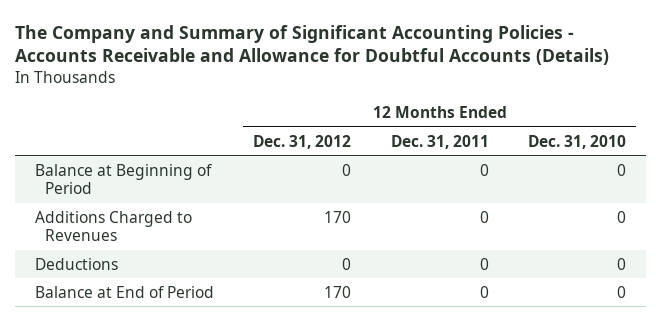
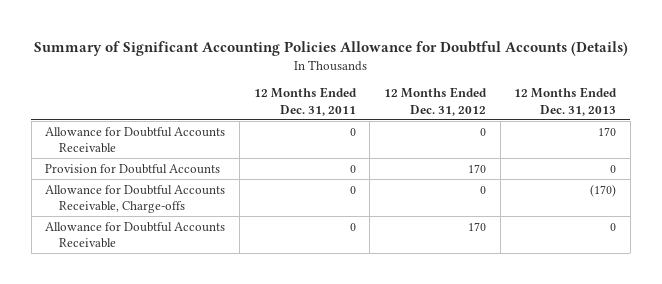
- The Company and Summary of Significant Accounting Policies - Accounts Receivable and Allowance for Doubtful Accounts (Details)
+ Summary of Significant Accounting Policies Allowance for Doubtful Accounts (Details)
- | 12 Months Ended Dec. 31, 2012 | 12 Months Ended Dec. 31, 2011 | 12 Months Ended Dec. 31, 2010
+ | 12 Months Ended Dec. 31, 2011 | 12 Months Ended Dec. 31, 2012 | 12 Months Ended Dec. 31, 2013
- Balance at Beginning of Period | 0 | 0 | 0
- Additions Charged to Revenues | 170 | 0 | 0
- Deductions | 0 | 0 | 0
- Balance at End of Period | 170 | 0 | 0
+ Allowance for Doubtful Accounts Receivable | 0 | 0 | 170
+ Provision for Doubtful Accounts | 0 | 170 | 0
+ Allowance for Doubtful Accounts Receivable, Charge-offs | 0 | 0 | (170)
+ Allowance for Doubtful Accounts Receivable | 0 | 170 | 0

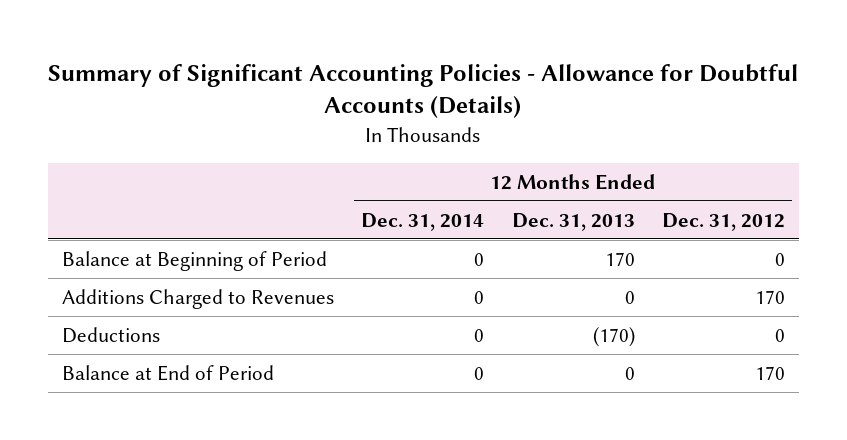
- Summary of Significant Accounting Policies Allowance for Doubtful Accounts (Details)
+ Summary of Significant Accounting Policies - Allowance for Doubtful Accounts (Details)
- | 12 Months Ended Dec. 31, 2011 | 12 Months Ended Dec. 31, 2012 | 12 Months Ended Dec. 31, 2013
+ | 12 Months Ended Dec. 31, 2014 | 12 Months Ended Dec. 31, 2013 | 12 Months Ended Dec. 31, 2012
- Allowance for Doubtful Accounts Receivable | 0 | 0 | 170
- Provision for Doubtful Accounts | 0 | 170 | 0
- Allowance for Doubtful Accounts Receivable, Charge-offs | 0 | 0 | (170)
- Allowance for Doubtful Accounts Receivable | 0 | 170 | 0
+ Balance at Beginning of Period | 0 | 170 | 0
+ Additions Charged to Revenues | 0 | 0 | 170
+ Deductions | 0 | (170) | 0
+ Balance at End of Period | 0 | 0 | 170

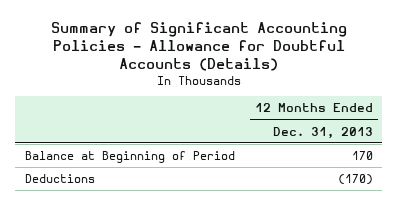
- | 12 Months Ended Dec. 31, 2014 | 12 Months Ended Dec. 31, 2013 | 12 Months Ended Dec. 31, 2012
+ | 12 Months Ended Dec. 31, 2013
- Additions Charged to Revenues | 0 | 0 | 170
- Balance at End of Period | 0 | 0 | 170

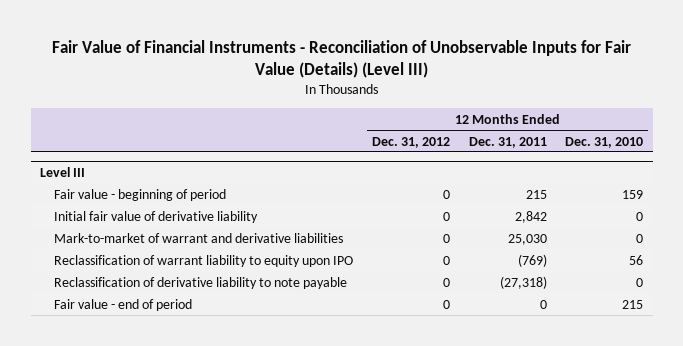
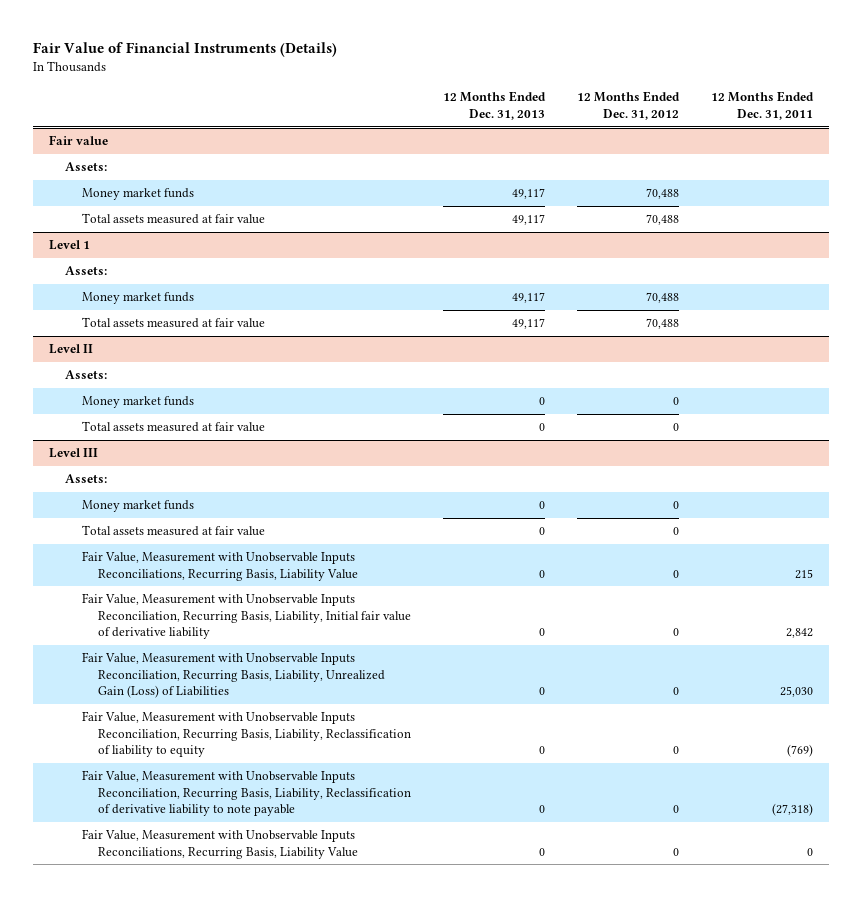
- Fair Value of Financial Instruments - Reconciliation of Unobservable Inputs for Fair Value (Details) (Level III)
+ Fair Value of Financial Instruments (Details)
- | 12 Months Ended Dec. 31, 2012 | 12 Months Ended Dec. 31, 2011 | 12 Months Ended Dec. 31, 2010
+ | 12 Months Ended Dec. 31, 2013 | 12 Months Ended Dec. 31, 2012 | 12 Months Ended Dec. 31, 2011
+ Fair value
+ Assets:
+ Money market funds | 49,117 | 70,488 |
+ Total assets measured at fair value | 49,117 | 70,488 |
+ Level 1
+ Assets:
+ Money market funds | 49,117 | 70,488 |
+ Total assets measured at fair value | 49,117 | 70,488 |
+ Level II
+ Assets:
+ Money market funds | 0 | 0 |
+ Total assets measured at fair value | 0 | 0 |
@ Level III
- Fair value - beginning of period | 0 | 215 | 159
- Initial fair value of derivative liability | 0 | 2,842 | 0
- Mark-to-market of warrant and derivative liabilities | 0 | 25,030 | 0
- Reclassification of warrant liability to equity upon IPO | 0 | (769) | 56
- Reclassification of derivative liability to note payable | 0 | (27,318) | 0
- Fair value - end of period | 0 | 0 | 215
+ Assets:
+ Money market funds | 0 | 0 |
+ Total assets measured at fair value | 0 | 0 |
+ Fair Value, Measurement with Unobservable Inputs Reconciliations, Recurring Basis, Liability Value | 0 | 0 | 215
+ Fair Value, Measurement with Unobservable Inputs Reconciliation, Recurring Basis, Liability, Initial fair value of derivative liability | 0 | 0 | 2,842
+ Fair Value, Measurement with Unobservable Inputs Reconciliation, Recurring Basis, Liability, Unrealized Gain (Loss) of Liabilities | 0 | 0 | 25,030
+ Fair Value, Measurement with Unobservable Inputs Reconciliation, Recurring Basis, Liability, Reclassification of liability to equity | 0 | 0 | (769)
+ Fair Value, Measurement with Unobservable Inputs Reconciliation, Recurring Basis, Liability, Reclassification of derivative liability to note payable | 0 | 0 | (27,318)
+ Fair Value, Measurement with Unobservable Inputs Reconciliations, Recurring Basis, Liability Value | 0 | 0 | 0

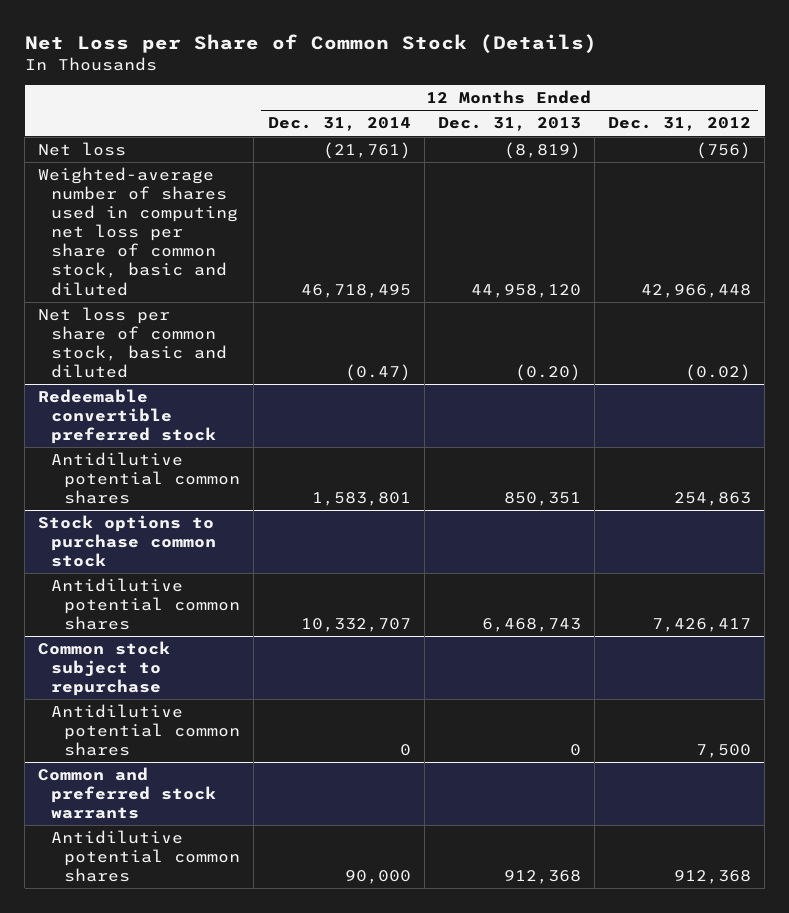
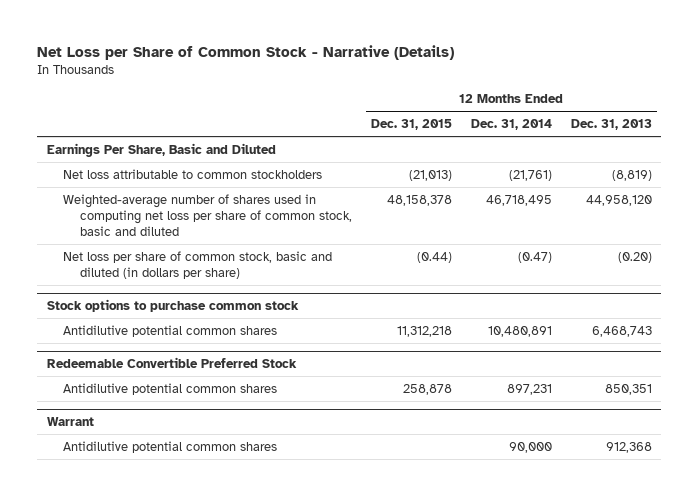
- Net Loss per Share of Common Stock (Details)
+ Net Loss per Share of Common Stock - Narrative (Details)
- | 12 Months Ended Dec. 31, 2014 | 12 Months Ended Dec. 31, 2013 | 12 Months Ended Dec. 31, 2012
+ | 12 Months Ended Dec. 31, 2015 | 12 Months Ended Dec. 31, 2014 | 12 Months Ended Dec. 31, 2013
- Net loss | (21,761) | (8,819) | (756)
+ Earnings Per Share, Basic and Diluted
+ Net loss attributable to common stockholders | (21,013) | (21,761) | (8,819)
- Net loss per share of common stock, basic and diluted | (0.47) | (0.20) | (0.02)
- Redeemable convertible preferred stock
- Antidilutive potential common shares | 1,583,801 | 850,351 | 254,863
+ Net loss per share of common stock, basic and diluted (in dollars per share) | (0.44) | (0.47) | (0.20)
@ Stock options to purchase common stock
- Antidilutive potential common shares | 10,332,707 | 6,468,743 | 7,426,417
- Common stock subject to repurchase
- Antidilutive potential common shares | 0 | 0 | 7,500
- Common and preferred stock warrants
@ Stock options to purchase common stock
+ Antidilutive potential common shares | 11,312,218 | 10,480,891 | 6,468,743
+ Redeemable Convertible Preferred Stock
+ Antidilutive potential common shares | 258,878 | 897,231 | 850,351
+ Warrant

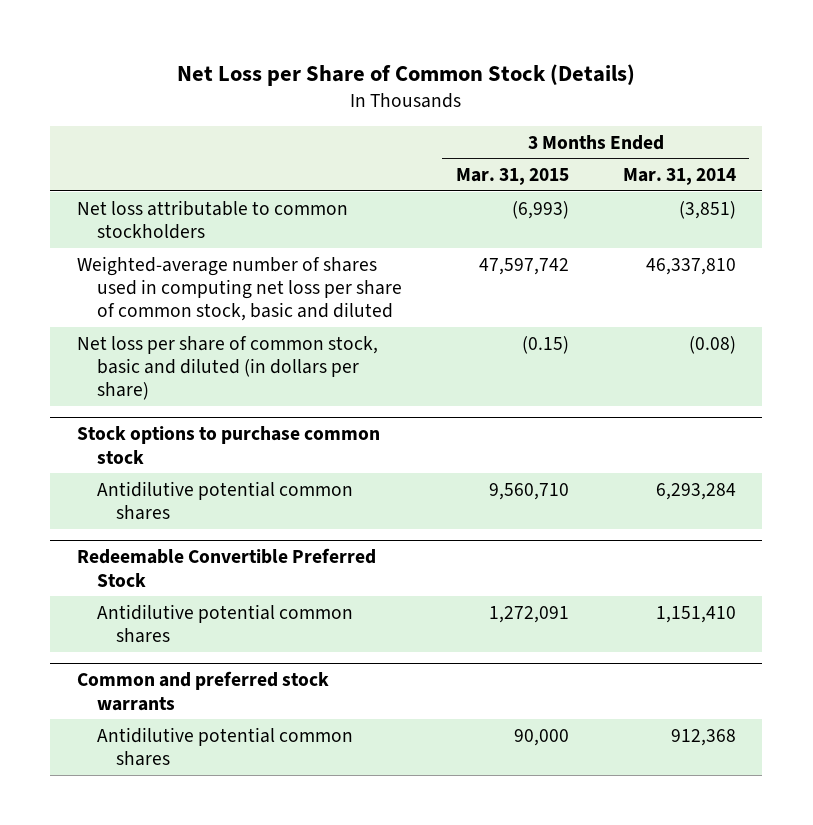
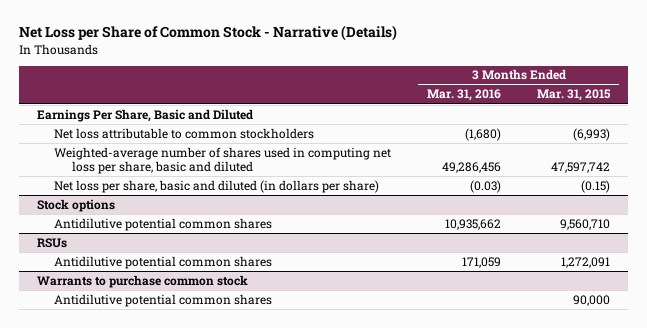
- Net Loss per Share of Common Stock (Details)
+ Net Loss per Share of Common Stock - Narrative (Details)
- | 3 Months Ended Mar. 31, 2015 | 3 Months Ended Mar. 31, 2014
+ | 3 Months Ended Mar. 31, 2016 | 3 Months Ended Mar. 31, 2015
+ Earnings Per Share, Basic and Diluted
- Weighted-average number of shares used in computing net loss per share of common stock, basic and diluted | 47,597,742 | 46,337,810
- Net loss per share of common stock, basic and diluted (in dollars per share) | (0.15) | (0.08)
- Stock options to purchase common stock
+ Weighted-average number of shares used in computing net loss per share, basic and diluted | 49,286,456 | 47,597,742
+ Net loss per share, basic and diluted (in dollars per share) | (0.03) | (0.15)
+ Stock options
- Redeemable Convertible Preferred Stock
+ RSUs
- Common and preferred stock warrants
+ Warrants to purchase common stock

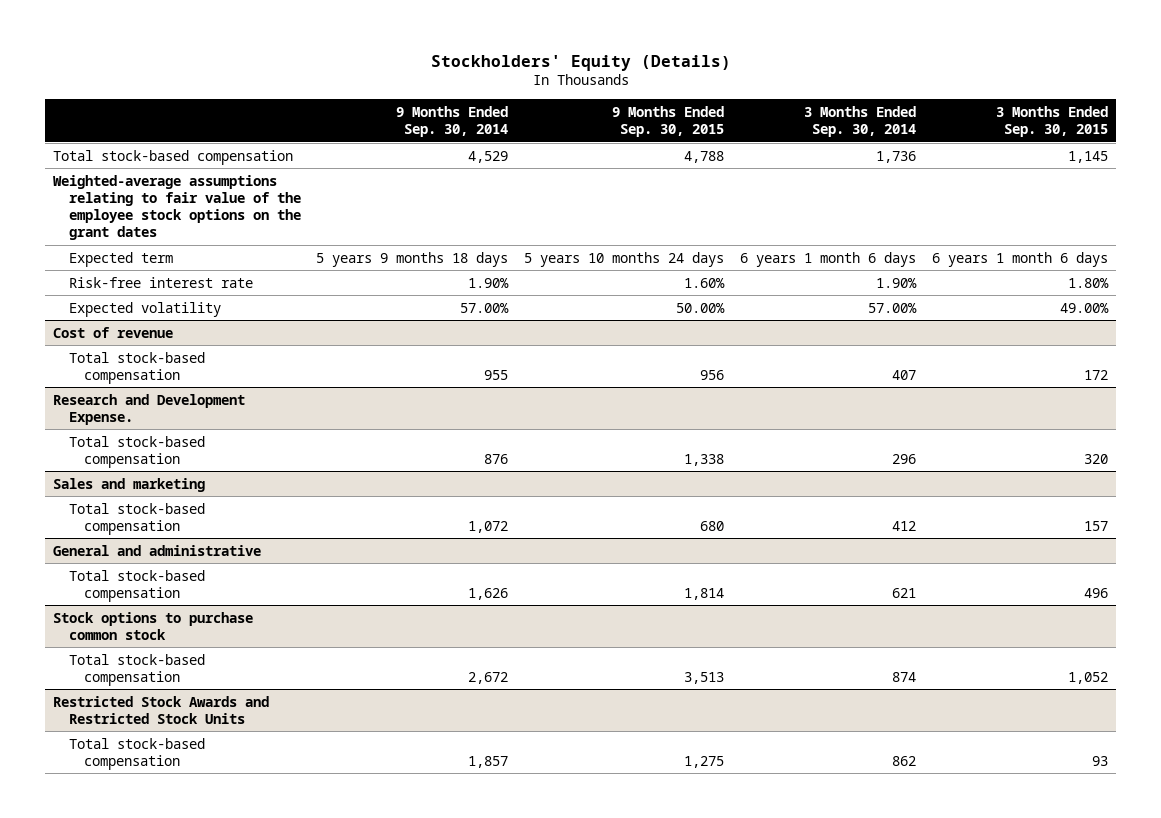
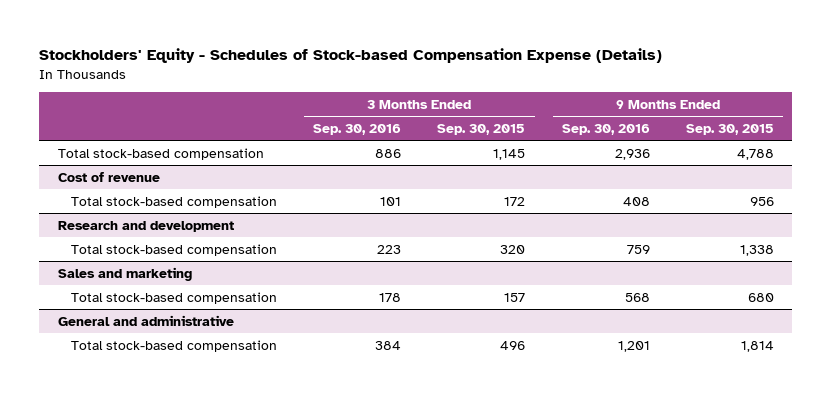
- Stockholders' Equity (Details)
+ Stockholders' Equity - Schedules of Stock-based Compensation Expense (Details)
- | 9 Months Ended Sep. 30, 2014 | 9 Months Ended Sep. 30, 2015 | 3 Months Ended Sep. 30, 2014 | 3 Months Ended Sep. 30, 2015
+ | 3 Months Ended Sep. 30, 2016 | 3 Months Ended Sep. 30, 2015 | 9 Months Ended Sep. 30, 2016 | 9 Months Ended Sep. 30, 2015
- Weighted-average assumptions relating to fair value of the employee stock options on the grant dates
- Expected term | 5 years 9 months 18 days | 5 years 10 months 24 days | 6 years 1 month 6 days | 6 years 1 month 6 days
- Risk-free interest rate | 1.90% | 1.60% | 1.90% | 1.80%
- Expected volatility | 57.00% | 50.00% | 57.00% | 49.00%
- Research and Development Expense.
+ Research and development
- Stock options to purchase common stock
- Total stock-based compensation | 2,672 | 3,513 | 874 | 1,052
- Restricted Stock Awards and Restricted Stock Units
- Total stock-based compensation | 1,857 | 1,275 | 862 | 93

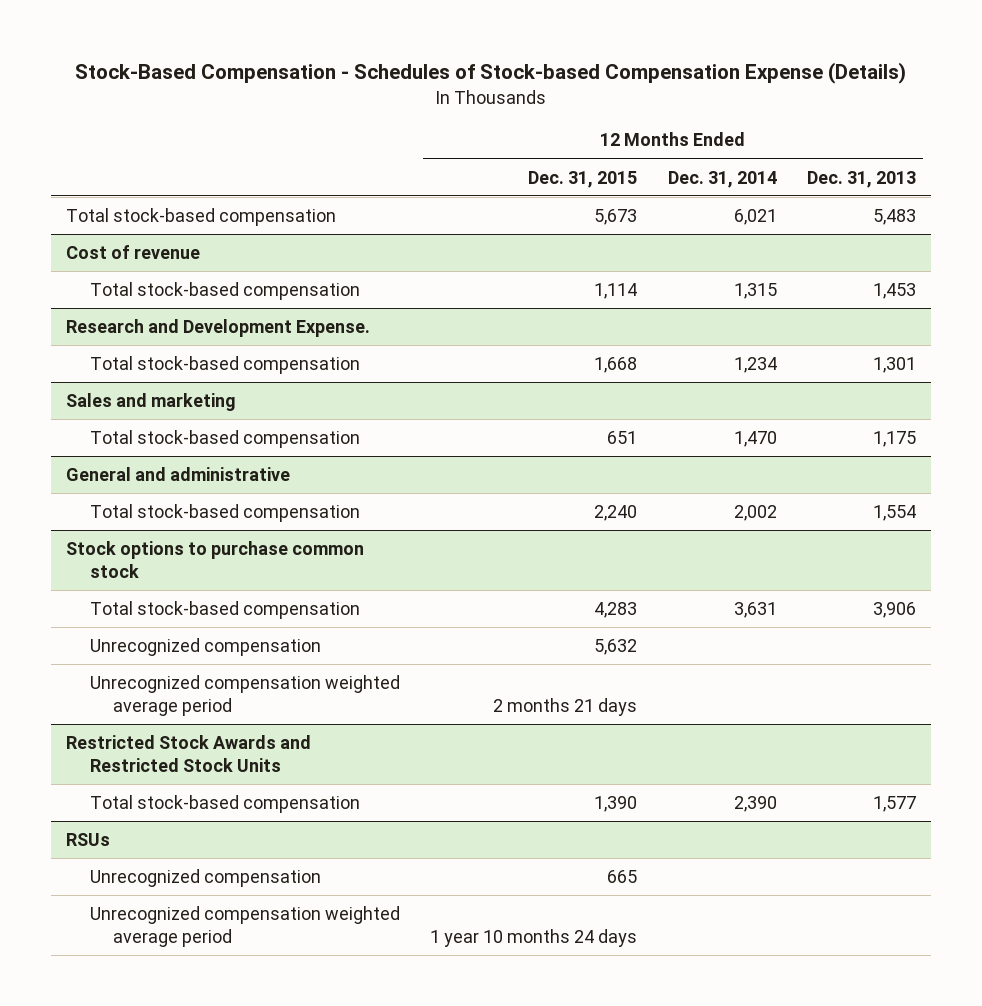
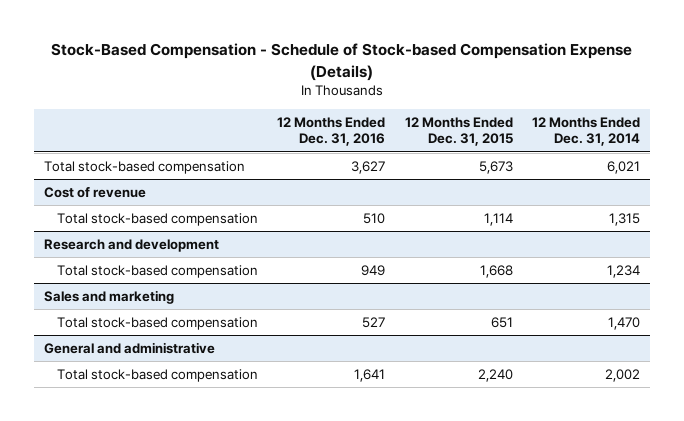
- Stock-Based Compensation - Schedules of Stock-based Compensation Expense (Details)
+ Stock-Based Compensation - Schedule of Stock-based Compensation Expense (Details)
- | 12 Months Ended Dec. 31, 2015 | 12 Months Ended Dec. 31, 2014 | 12 Months Ended Dec. 31, 2013
+ | 12 Months Ended Dec. 31, 2016 | 12 Months Ended Dec. 31, 2015 | 12 Months Ended Dec. 31, 2014
- Research and Development Expense.
+ Research and development
- Stock options to purchase common stock
- Total stock-based compensation | 4,283 | 3,631 | 3,906
- Unrecognized compensation | 5,632 | |
- Unrecognized compensation weighted average period | 2 months 21 days | |
- Restricted Stock Awards and Restricted Stock Units
- Total stock-based compensation | 1,390 | 2,390 | 1,577
- RSUs
- Unrecognized compensation | 665 | |
- Unrecognized compensation weighted average period | 1 year 10 months 24 days | |

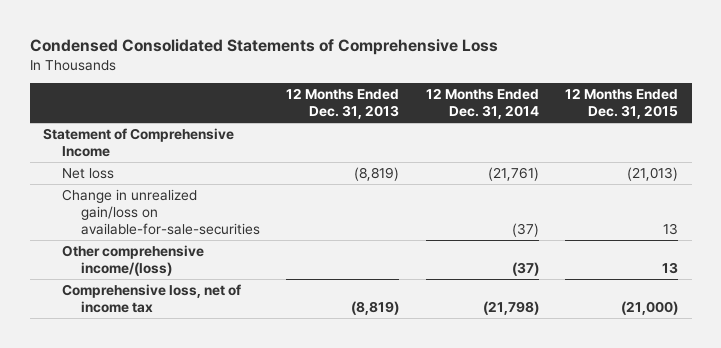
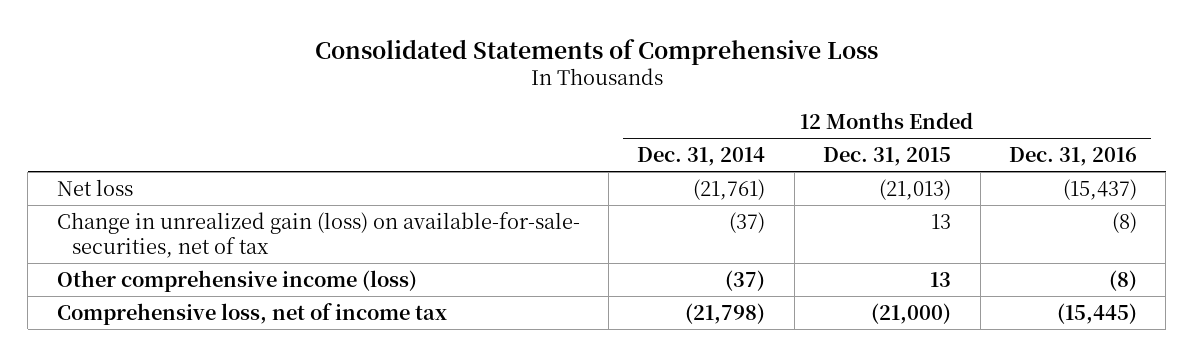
- Condensed Consolidated Statements of Comprehensive Loss
+ Consolidated Statements of Comprehensive Loss
- | 12 Months Ended Dec. 31, 2013 | 12 Months Ended Dec. 31, 2014 | 12 Months Ended Dec. 31, 2015
+ | 12 Months Ended Dec. 31, 2014 | 12 Months Ended Dec. 31, 2015 | 12 Months Ended Dec. 31, 2016
- Statement of Comprehensive Income
- Change in unrealized gain/loss on available-for-sale-securities | | (37) | 13
- Other comprehensive income/(loss) | | (37) | 13
+ Change in unrealized gain (loss) on available-for-sale- securities, net of tax | (37) | 13 | (8)
+ Other comprehensive income (loss) | (37) | 13 | (8)

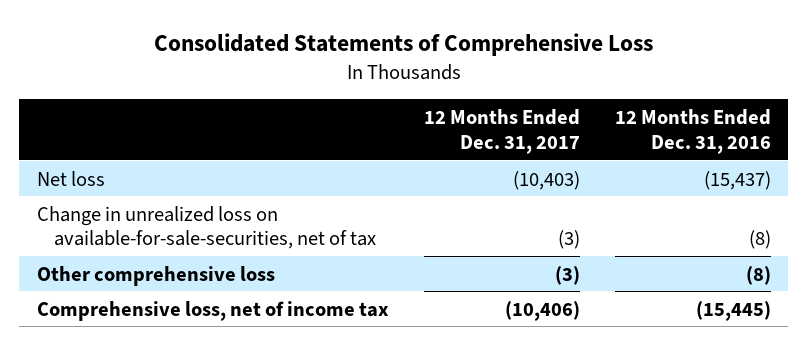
- | 12 Months Ended Dec. 31, 2014 | 12 Months Ended Dec. 31, 2015 | 12 Months Ended Dec. 31, 2016
+ | 12 Months Ended Dec. 31, 2017 | 12 Months Ended Dec. 31, 2016
- Change in unrealized gain (loss) on available-for-sale- securities, net of tax | (37) | 13 | (8)
- Other comprehensive income (loss) | (37) | 13 | (8)
+ Change in unrealized loss on available-for-sale-securities, net of tax | (3) | (8)
+ Other comprehensive loss | (3) | (8)

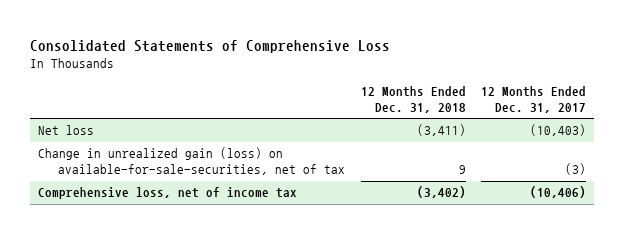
- | 12 Months Ended Dec. 31, 2017 | 12 Months Ended Dec. 31, 2016
+ | 12 Months Ended Dec. 31, 2018 | 12 Months Ended Dec. 31, 2017
- Change in unrealized loss on available-for-sale-securities, net of tax | (3) | (8)
- Other comprehensive loss | (3) | (8)
+ Change in unrealized gain (loss) on available-for-sale-securities, net of tax | 9 | (3)

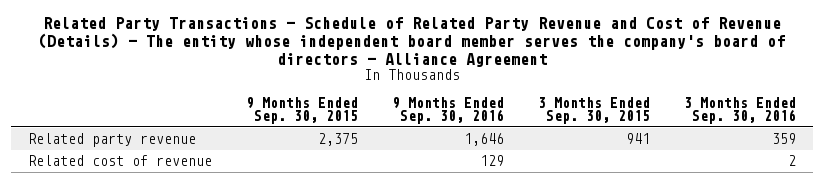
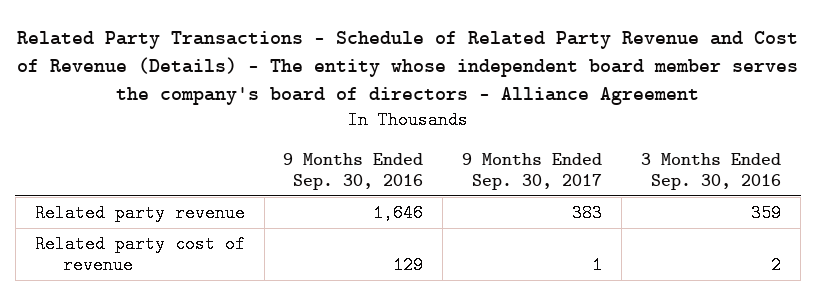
- | 9 Months Ended Sep. 30, 2015 | 9 Months Ended Sep. 30, 2016 | 3 Months Ended Sep. 30, 2015 | 3 Months Ended Sep. 30, 2016
+ | 9 Months Ended Sep. 30, 2016 | 9 Months Ended Sep. 30, 2017 | 3 Months Ended Sep. 30, 2016
- Related cost of revenue | | 129 | | 2
+ Related party cost of revenue | 129 | 1 | 2

